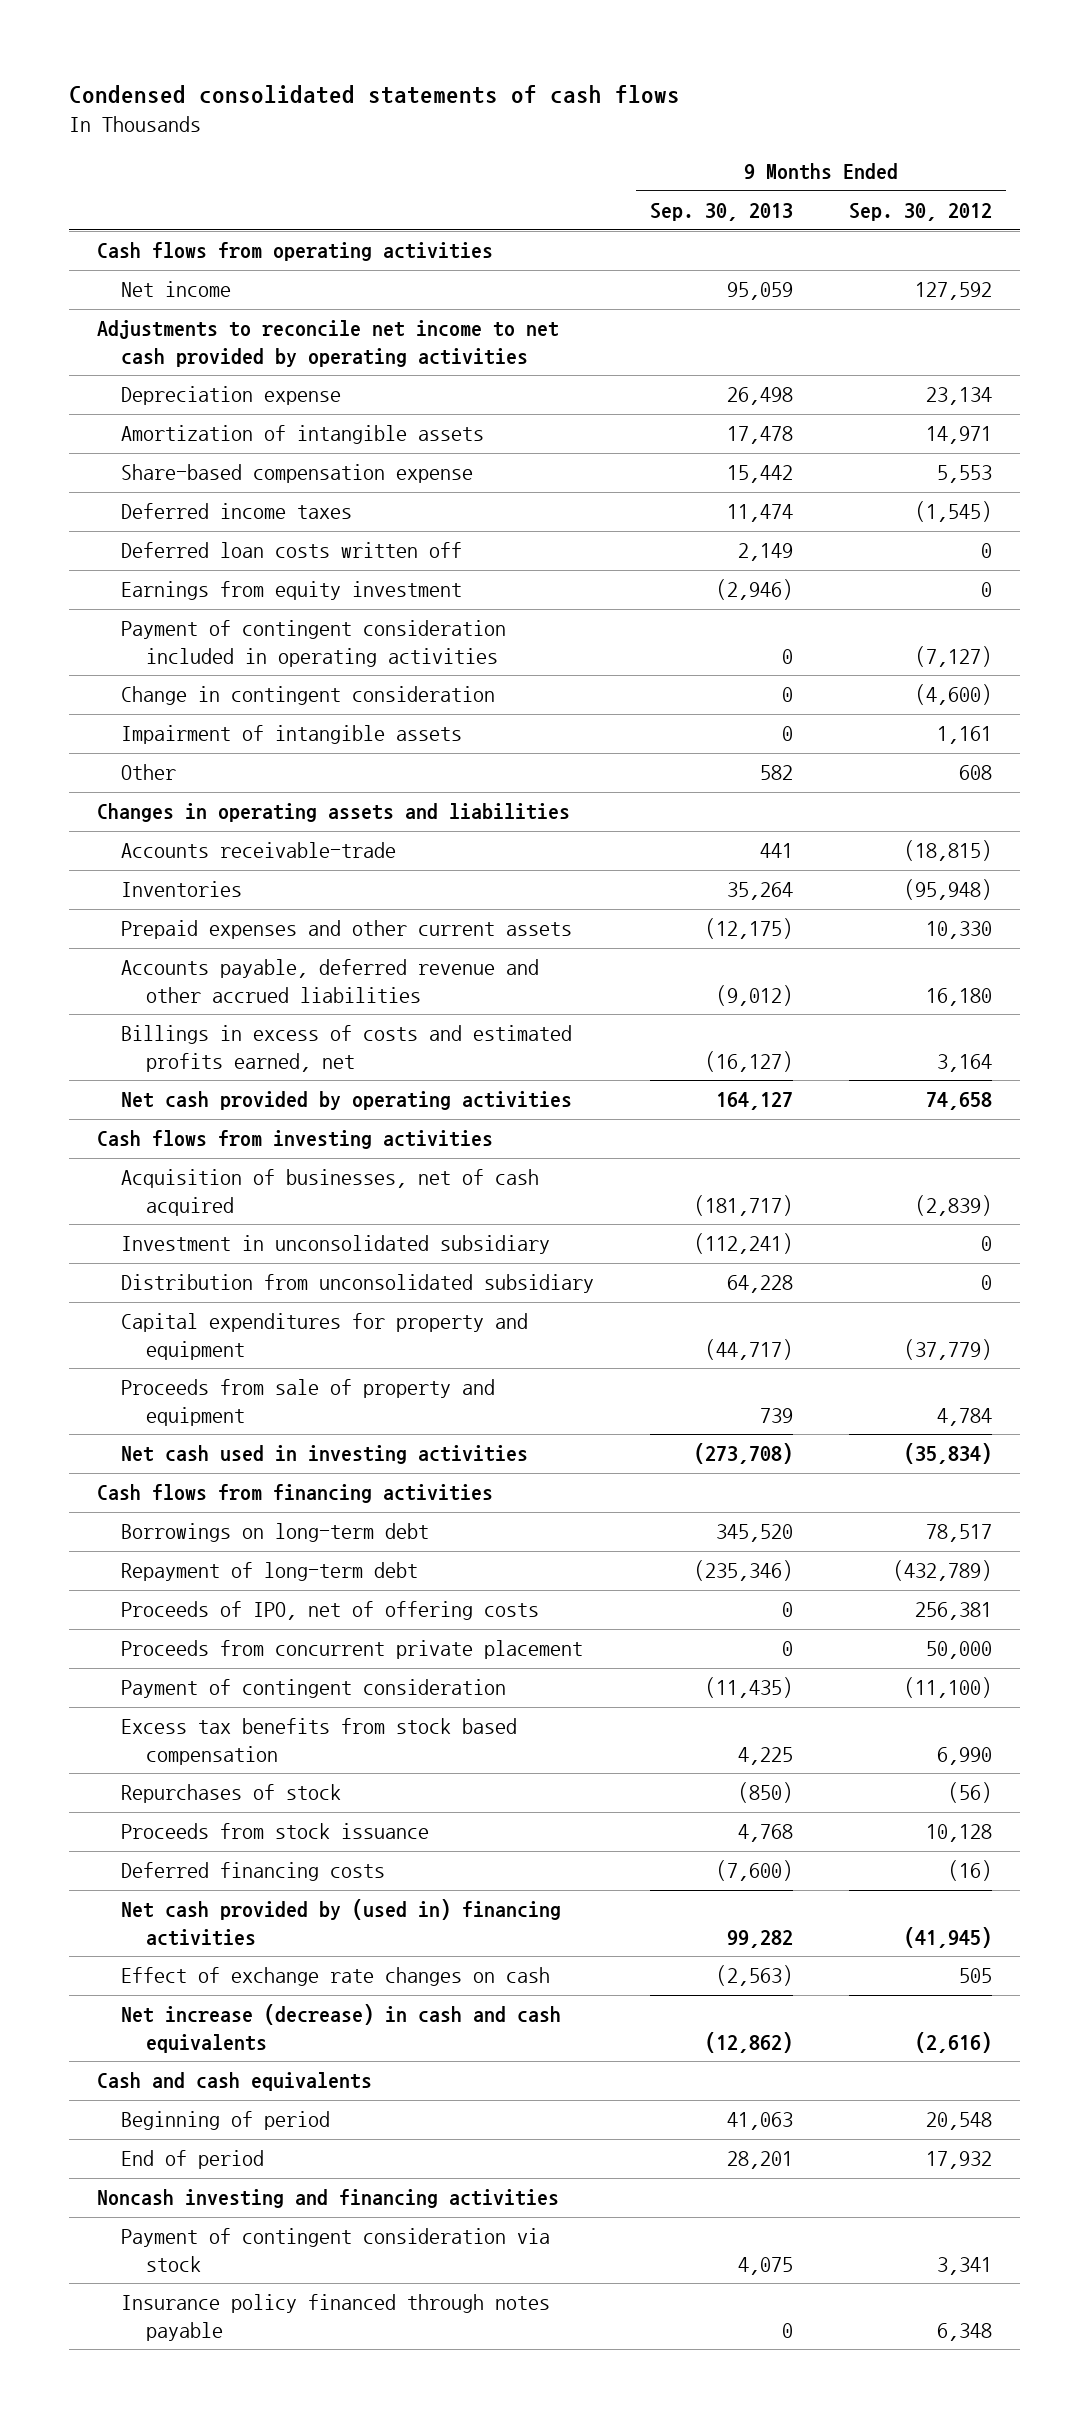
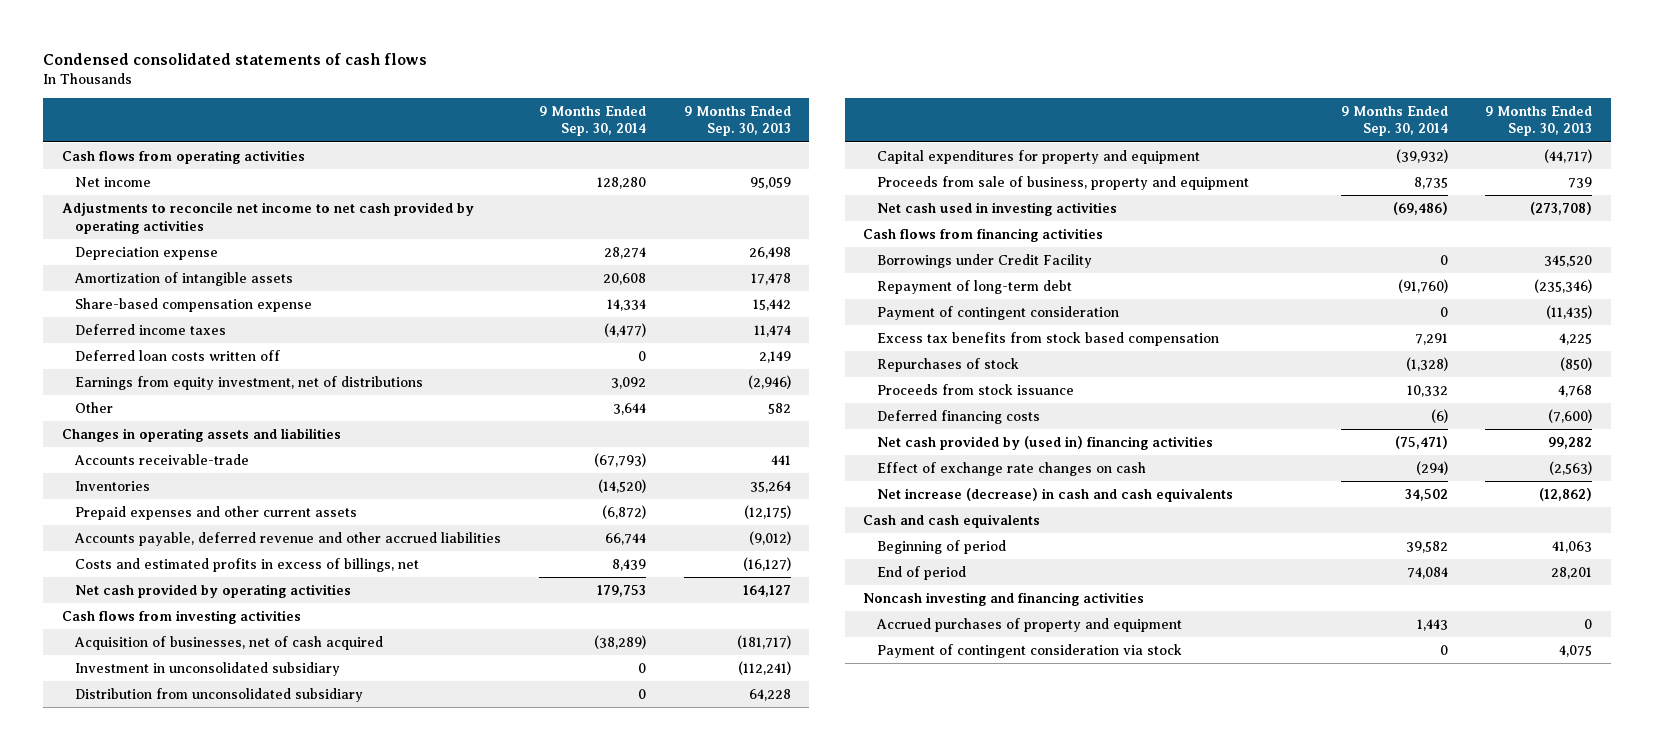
- | 9 Months Ended Sep. 30, 2013 | 9 Months Ended Sep. 30, 2012
+ | 9 Months Ended Sep. 30, 2014 | 9 Months Ended Sep. 30, 2013
- Earnings from equity investment | (2,946) | 0
- Payment of contingent consideration included in operating activities | 0 | (7,127)
- Change in contingent consideration | 0 | (4,600)
- Impairment of intangible assets | 0 | 1,161
+ Earnings from equity investment, net of distributions | 3,092 | (2,946)
- Billings in excess of costs and estimated profits earned, net | (16,127) | 3,164
+ Costs and estimated profits in excess of billings, net | 8,439 | (16,127)
- Proceeds from sale of property and equipment | 739 | 4,784
+ Proceeds from sale of business, property and equipment | 8,735 | 739
- Borrowings on long-term debt | 345,520 | 78,517
+ Borrowings under Credit Facility | 0 | 345,520
- Proceeds of IPO, net of offering costs | 0 | 256,381
- Proceeds from concurrent private placement | 0 | 50,000
+ Accrued purchases of property and equipment | 1,443 | 0
- Insurance policy financed through notes payable | 0 | 6,348

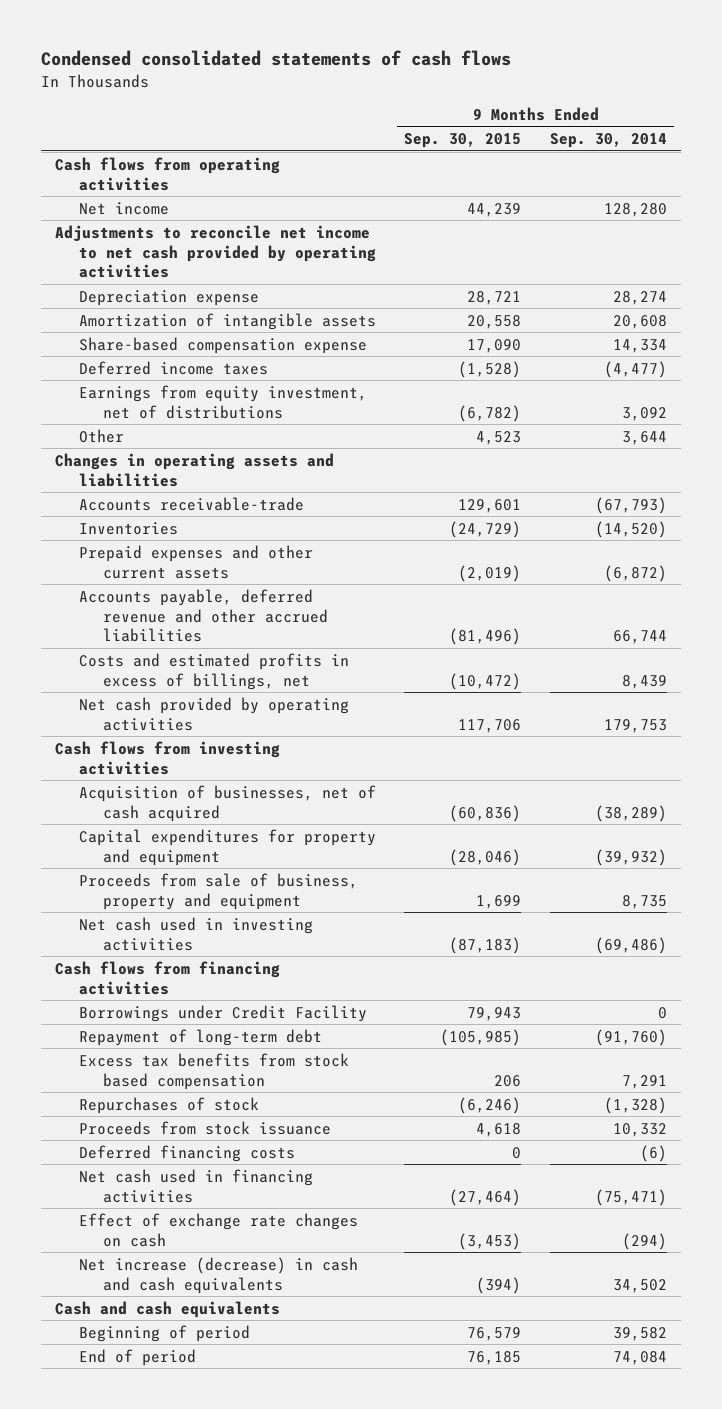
- | 9 Months Ended Sep. 30, 2014 | 9 Months Ended Sep. 30, 2013
+ | 9 Months Ended Sep. 30, 2015 | 9 Months Ended Sep. 30, 2014
- Deferred loan costs written off | 0 | 2,149
- Investment in unconsolidated subsidiary | 0 | (112,241)
- Distribution from unconsolidated subsidiary | 0 | 64,228
- Payment of contingent consideration | 0 | (11,435)
- Net cash provided by (used in) financing activities | (75,471) | 99,282
+ Net cash used in financing activities | (27,464) | (75,471)
- Noncash investing and financing activities
- Accrued purchases of property and equipment | 1,443 | 0
- Payment of contingent consideration via stock | 0 | 4,075

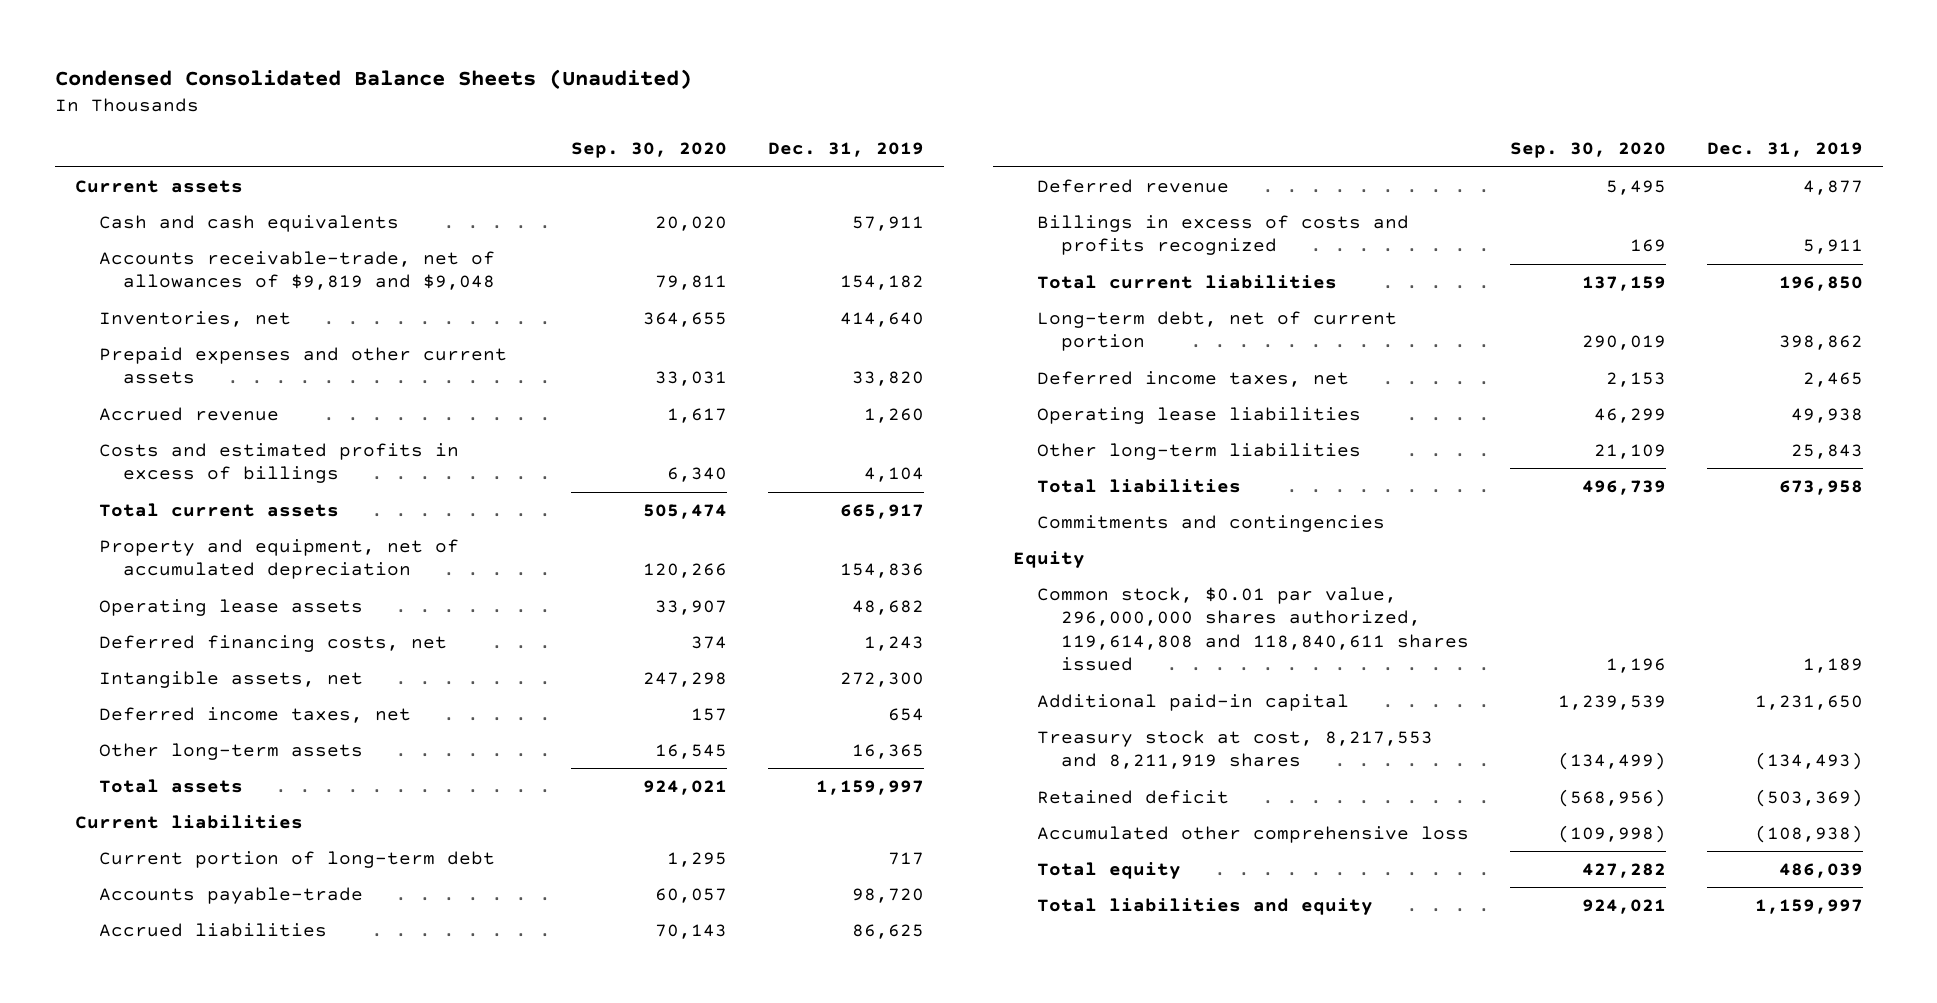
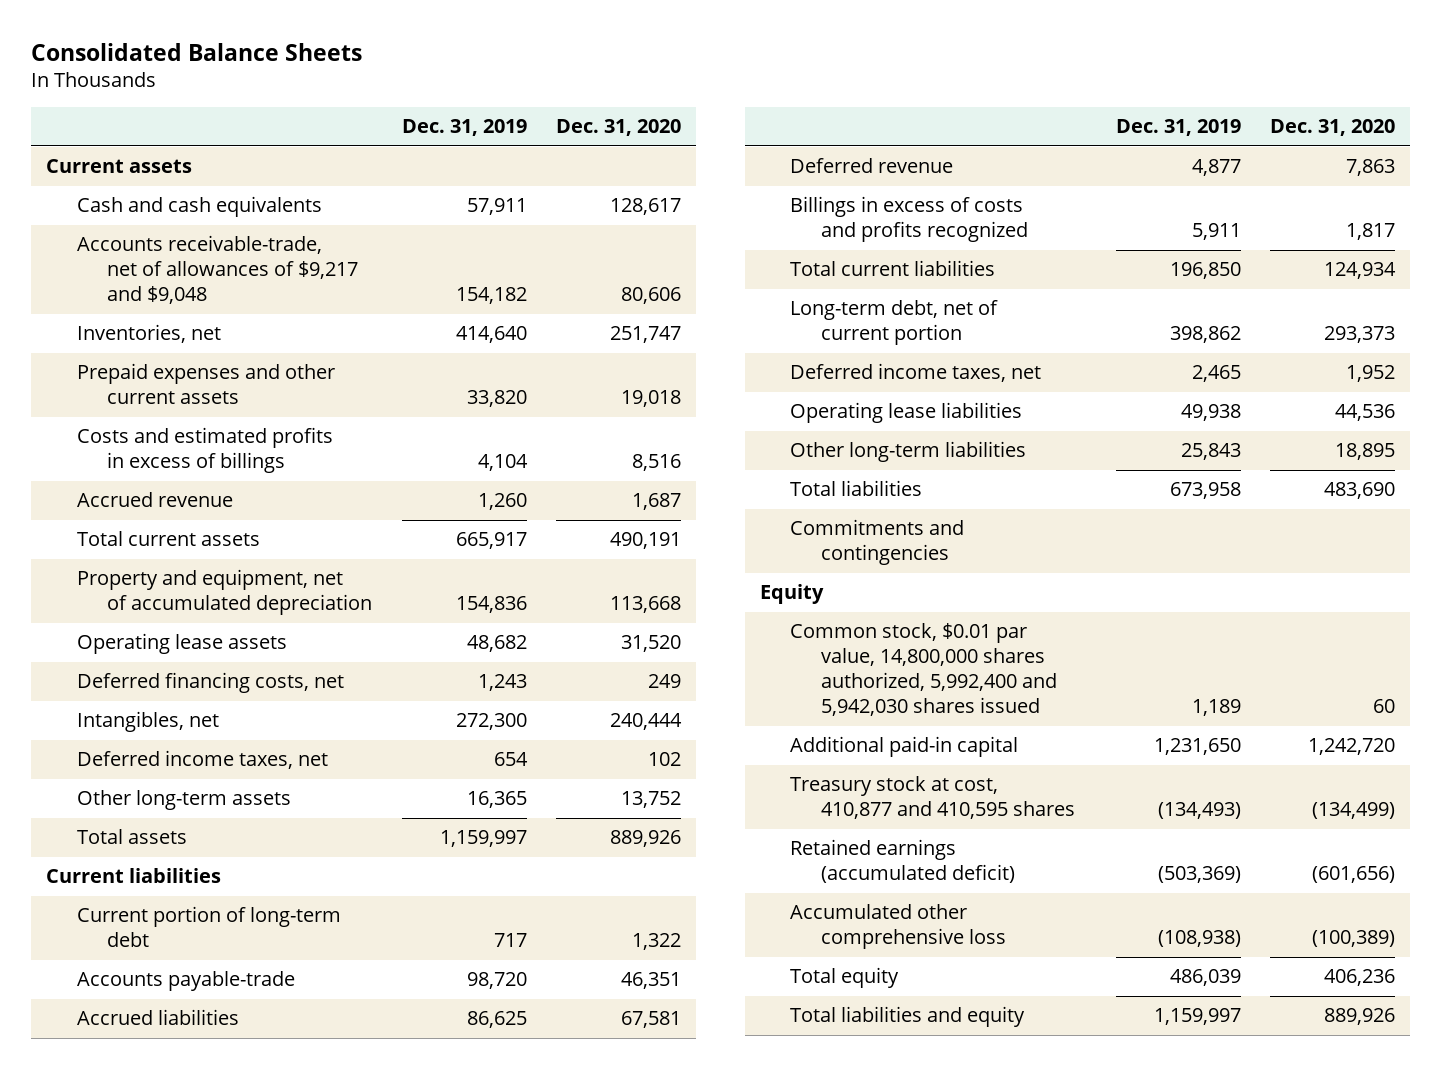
- Condensed Consolidated Balance Sheets (Unaudited)
+ Consolidated Balance Sheets
- | Sep. 30, 2020 | Dec. 31, 2019
+ | Dec. 31, 2019 | Dec. 31, 2020
- Accounts receivable-trade, net of allowances of $9,819 and $9,048 | 79,811 | 154,182
+ Accounts receivable-trade, net of allowances of $9,217 and $9,048 | 154,182 | 80,606
moved down: Accrued revenue | 1,260 | 1,687
- Intangible assets, net | 247,298 | 272,300
+ Intangibles, net | 272,300 | 240,444
- Common stock, $0.01 par value, 296,000,000 shares authorized, 119,614,808 and 118,840,611 shares issued | 1,196 | 1,189
+ Common stock, $0.01 par value, 14,800,000 shares authorized, 5,992,400 and 5,942,030 shares issued | 1,189 | 60
- Treasury stock at cost, 8,217,553 and 8,211,919 shares | (134,499) | (134,493)
- Retained deficit | (568,956) | (503,369)
+ Treasury stock at cost, 410,877 and 410,595 shares | (134,493) | (134,499)
+ Retained earnings (accumulated deficit) | (503,369) | (601,656)

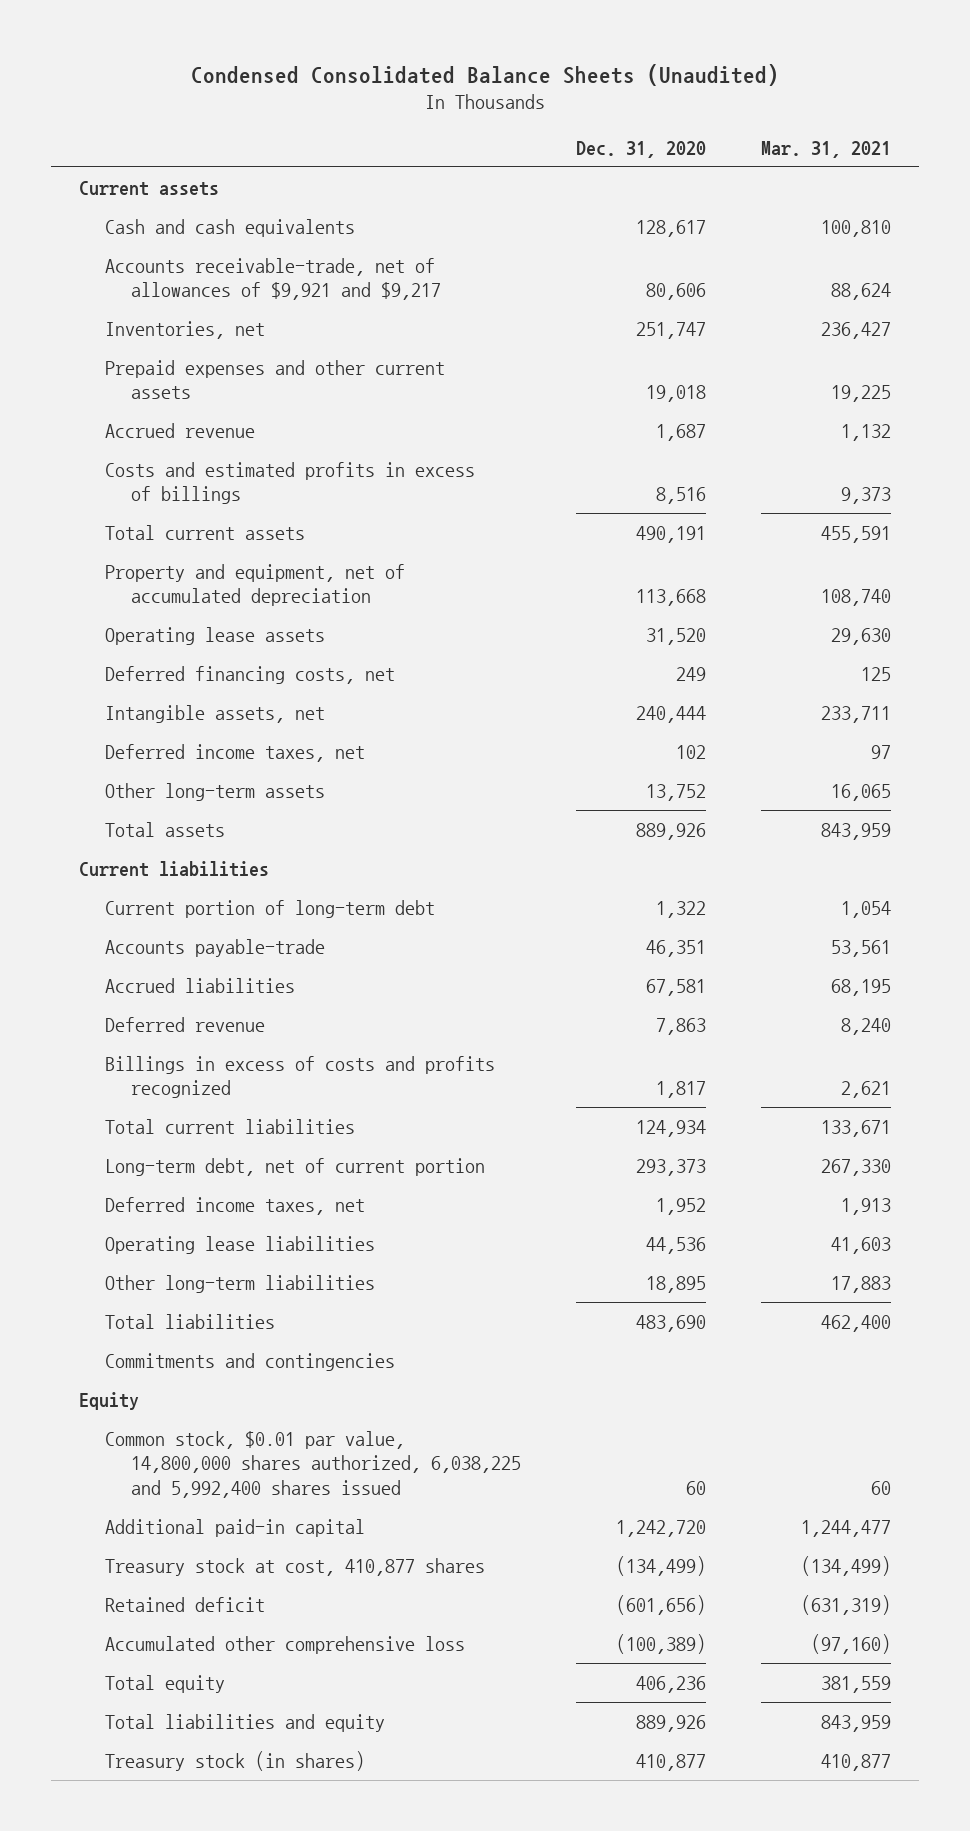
- Consolidated Balance Sheets
+ Condensed Consolidated Balance Sheets (Unaudited)
- | Dec. 31, 2019 | Dec. 31, 2020
+ | Dec. 31, 2020 | Mar. 31, 2021
- Accounts receivable-trade, net of allowances of $9,217 and $9,048 | 154,182 | 80,606
+ Accounts receivable-trade, net of allowances of $9,921 and $9,217 | 80,606 | 88,624
moved down: Costs and estimated profits in excess of billings | 8,516 | 9,373
- Intangibles, net | 272,300 | 240,444
+ Intangible assets, net | 240,444 | 233,711
- Common stock, $0.01 par value, 14,800,000 shares authorized, 5,992,400 and 5,942,030 shares issued | 1,189 | 60
+ Common stock, $0.01 par value, 14,800,000 shares authorized, 6,038,225 and 5,992,400 shares issued | 60 | 60
- Treasury stock at cost, 410,877 and 410,595 shares | (134,493) | (134,499)
- Retained earnings (accumulated deficit) | (503,369) | (601,656)
+ Treasury stock at cost, 410,877 shares | (134,499) | (134,499)
+ Retained deficit | (601,656) | (631,319)
+ Treasury stock (in shares) | 410,877 | 410,877

